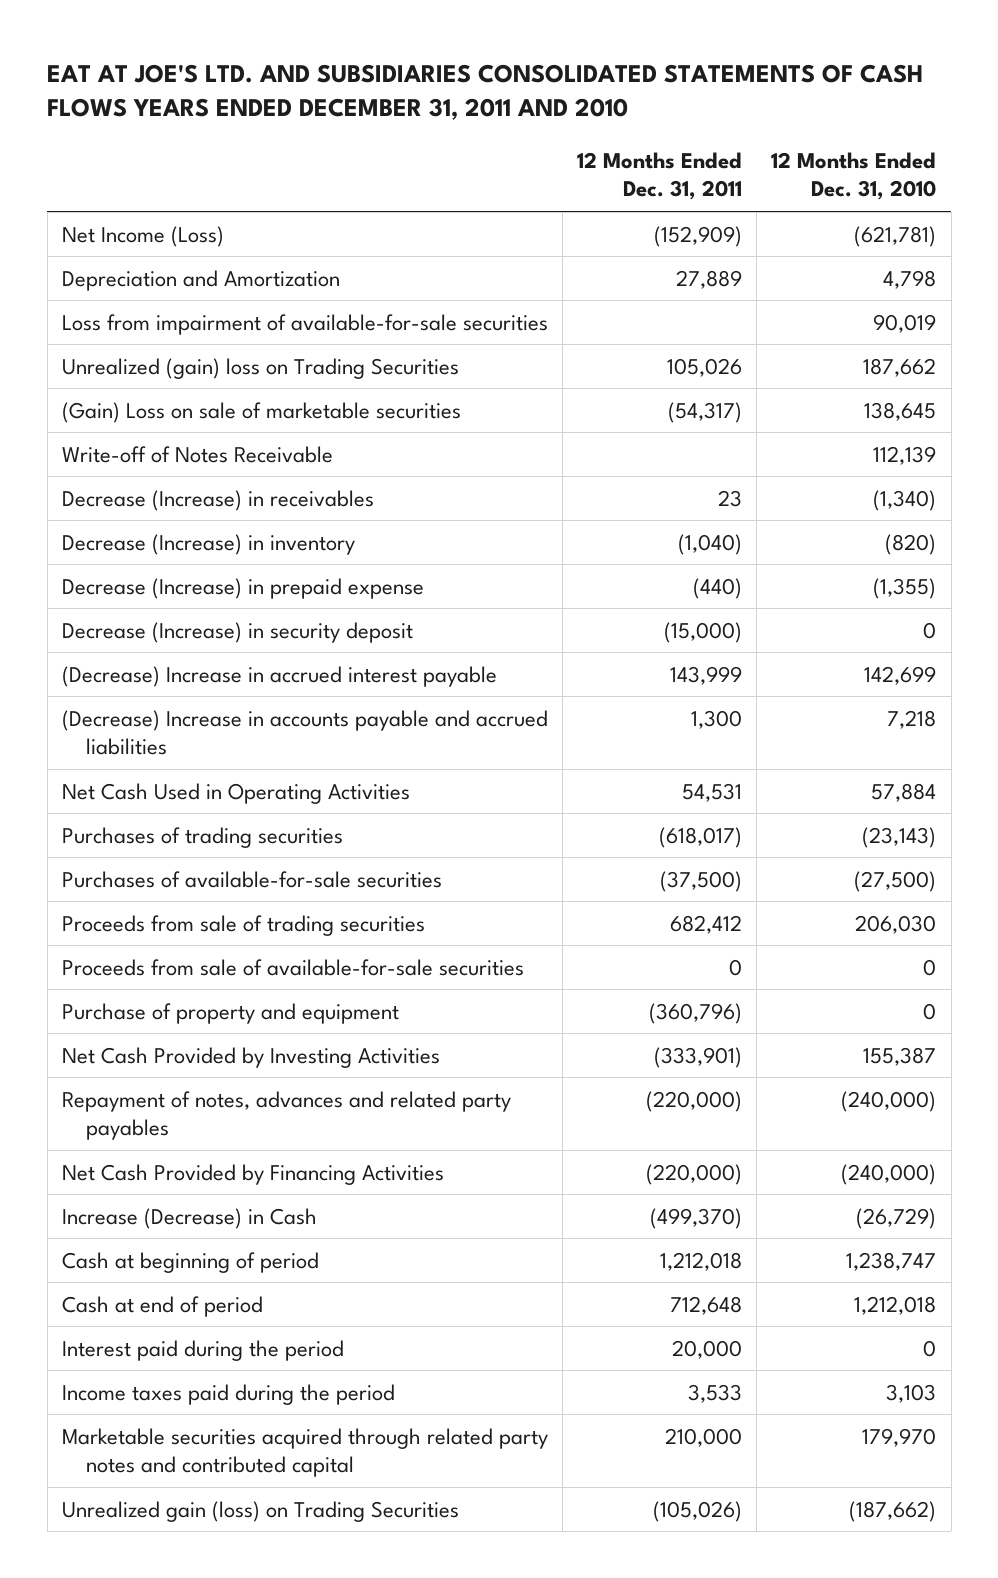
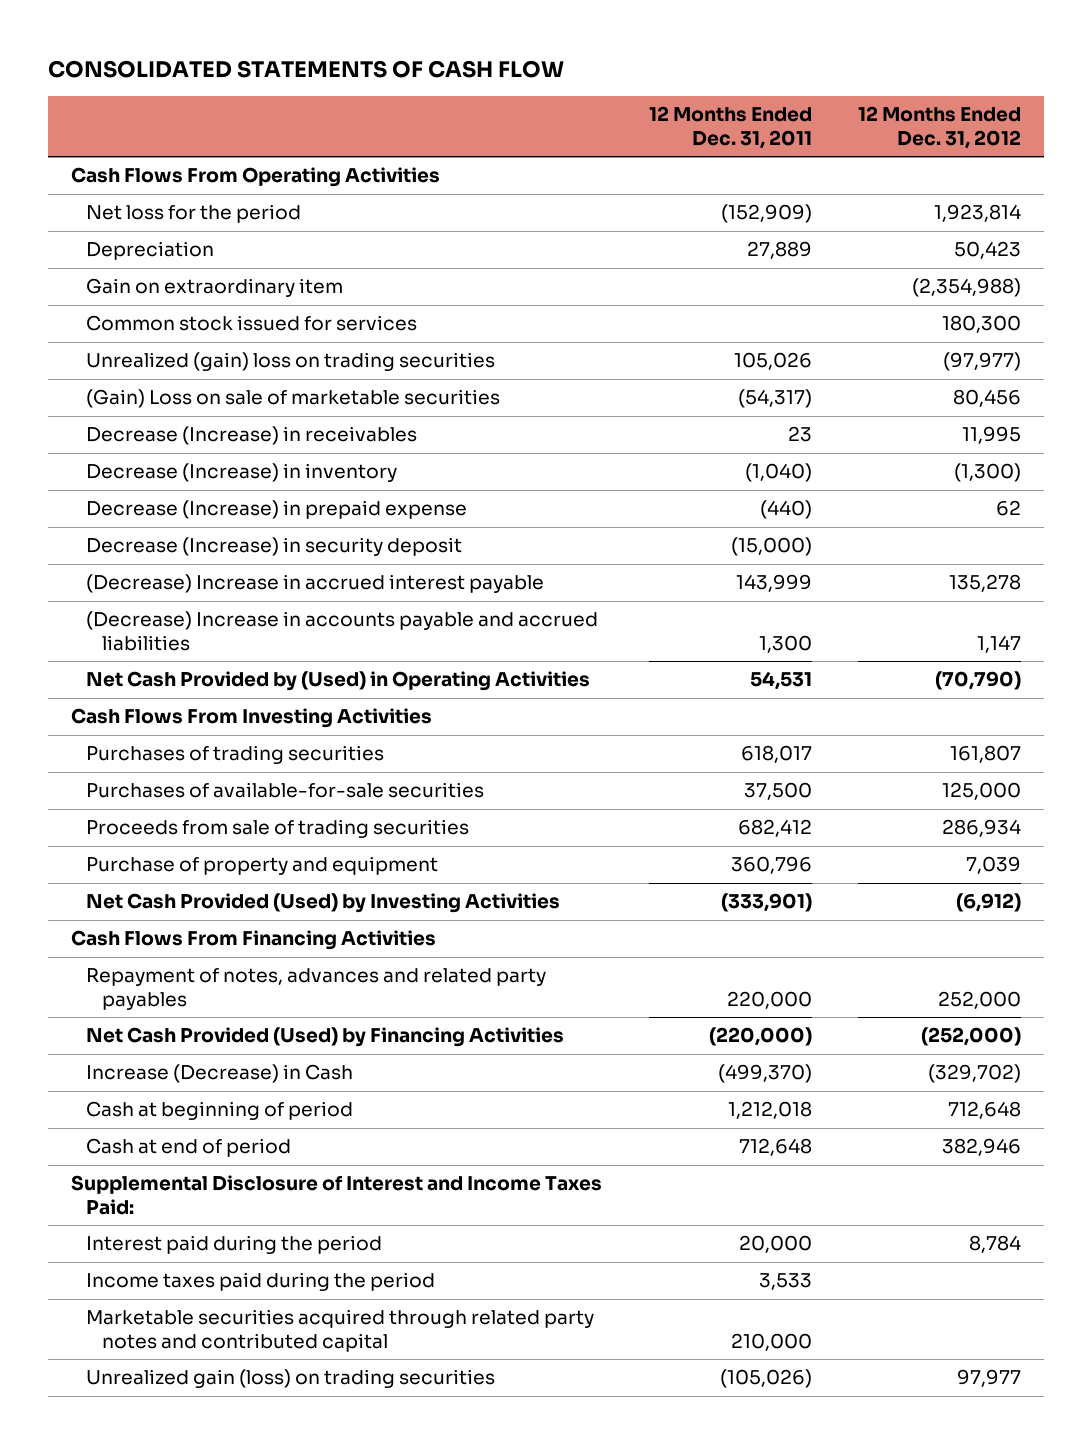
- EAT AT JOE'S LTD. AND SUBSIDIARIES CONSOLIDATED STATEMENTS OF CASH FLOWS YEARS ENDED DECEMBER 31, 2011 AND 2010
+ CONSOLIDATED STATEMENTS OF CASH FLOW
- | 12 Months Ended Dec. 31, 2011 | 12 Months Ended Dec. 31, 2010
+ | 12 Months Ended Dec. 31, 2011 | 12 Months Ended Dec. 31, 2012
- Net Income (Loss) | (152,909) | (621,781)
- Depreciation and Amortization | 27,889 | 4,798
- Loss from impairment of available-for-sale securities | | 90,019
- Unrealized (gain) loss on Trading Securities | 105,026 | 187,662
+ Cash Flows From Operating Activities
+ Net loss for the period | (152,909) | 1,923,814
+ Depreciation | 27,889 | 50,423
+ Gain on extraordinary item | | (2,354,988)
+ Common stock issued for services | | 180,300
+ Unrealized (gain) loss on trading securities | 105,026 | (97,977)
- Write-off of Notes Receivable | | 112,139
- Net Cash Used in Operating Activities | 54,531 | 57,884
- Purchases of trading securities | (618,017) | (23,143)
- Purchases of available-for-sale securities | (37,500) | (27,500)
+ Net Cash Provided by (Used) in Operating Activities | 54,531 | (70,790)
+ Cash Flows From Investing Activities
+ Purchases of trading securities | 618,017 | 161,807
+ Purchases of available-for-sale securities | 37,500 | 125,000
- Proceeds from sale of available-for-sale securities | 0 | 0
- Purchase of property and equipment | (360,796) | 0
- Net Cash Provided by Investing Activities | (333,901) | 155,387
- Repayment of notes, advances and related party payables | (220,000) | (240,000)
- Net Cash Provided by Financing Activities | (220,000) | (240,000)
+ Purchase of property and equipment | 360,796 | 7,039
+ Net Cash Provided (Used) by Investing Activities | (333,901) | (6,912)
+ Cash Flows From Financing Activities
+ Repayment of notes, advances and related party payables | 220,000 | 252,000
+ Net Cash Provided (Used) by Financing Activities | (220,000) | (252,000)
+ Supplemental Disclosure of Interest and Income Taxes Paid:
- Unrealized gain (loss) on Trading Securities | (105,026) | (187,662)
+ Unrealized gain (loss) on trading securities | (105,026) | 97,977

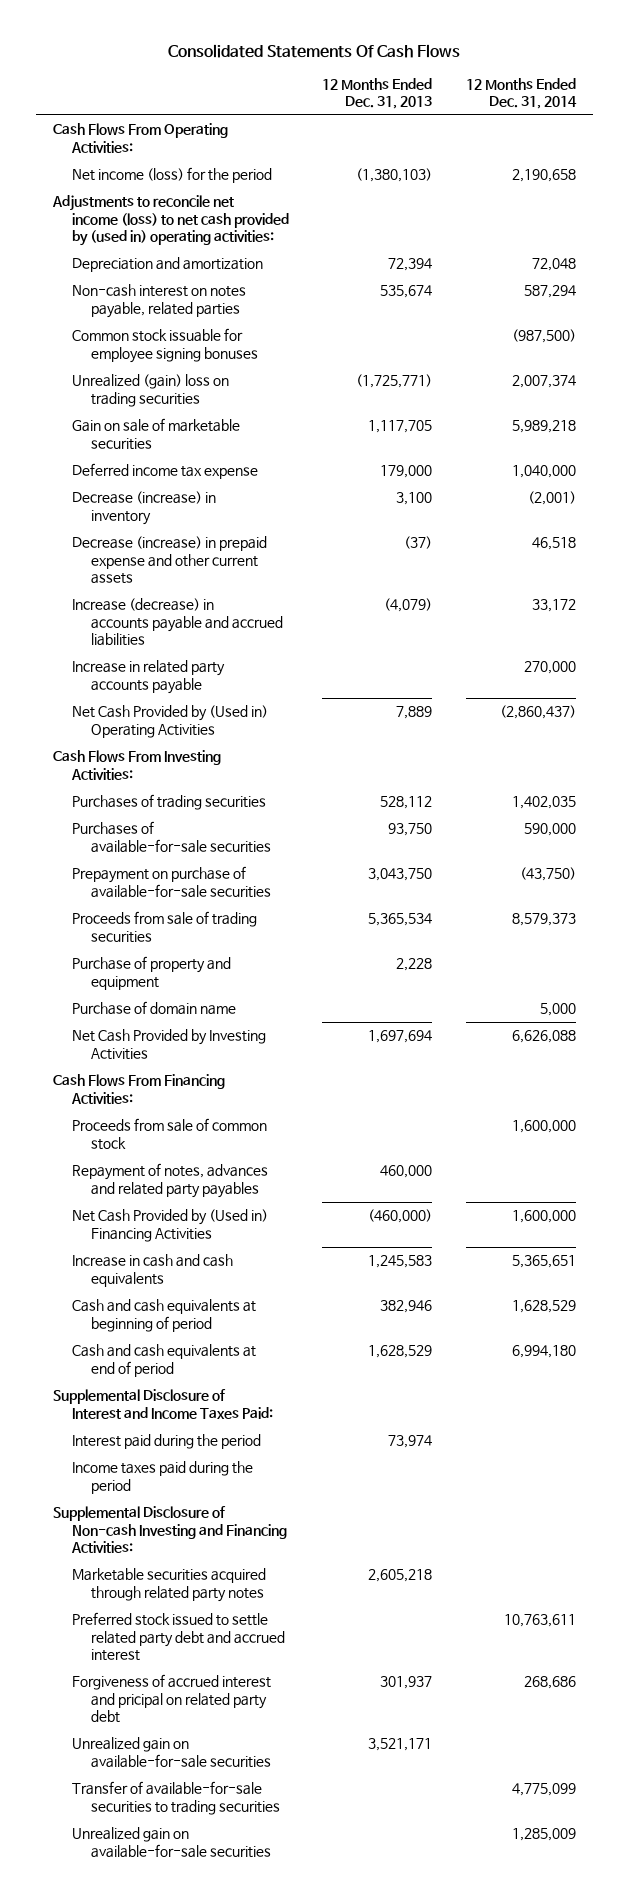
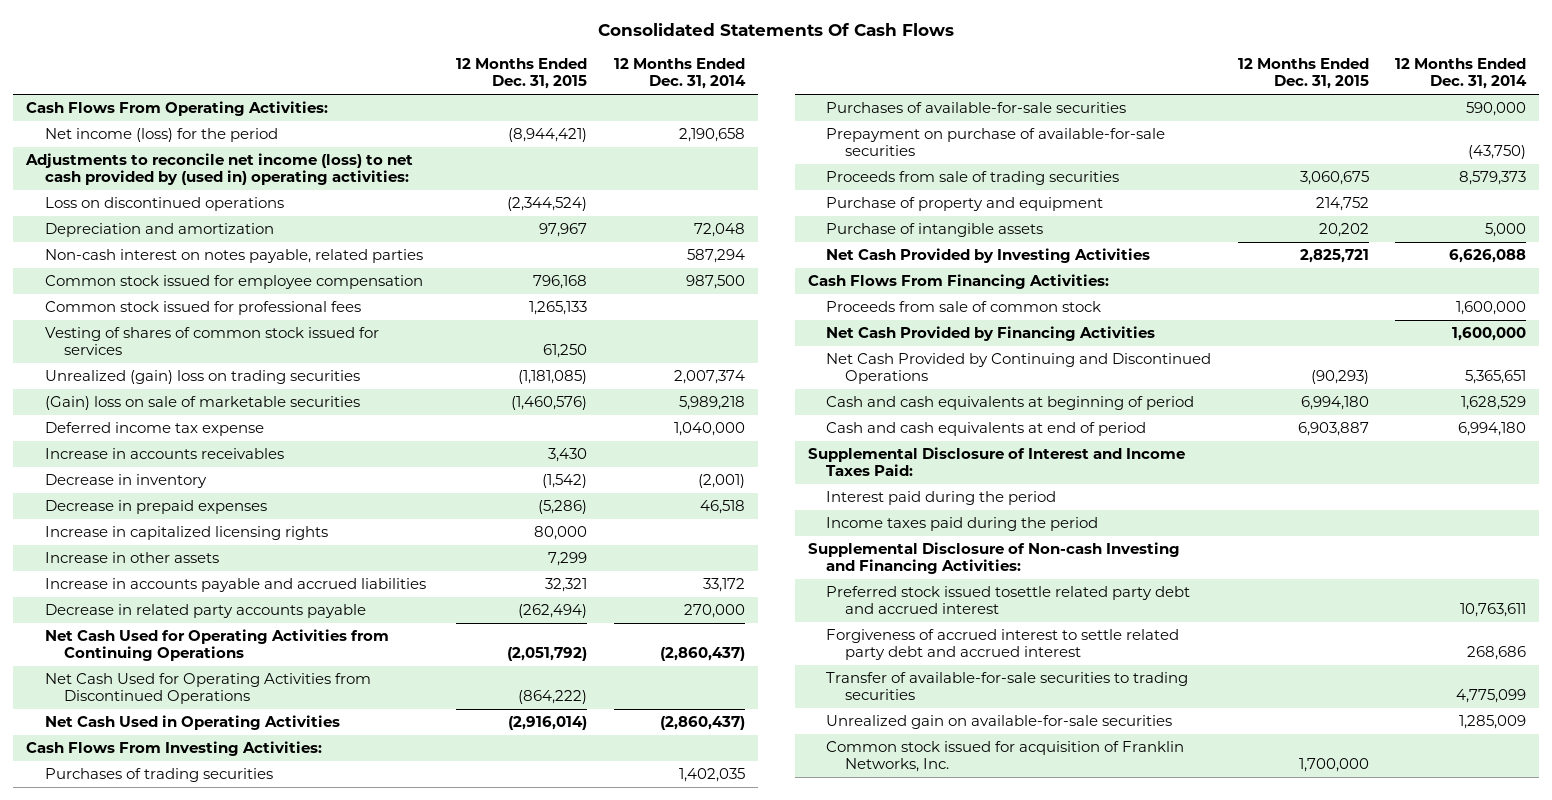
- | 12 Months Ended Dec. 31, 2013 | 12 Months Ended Dec. 31, 2014
+ | 12 Months Ended Dec. 31, 2015 | 12 Months Ended Dec. 31, 2014
+ Loss on discontinued operations | (2,344,524) |
- Common stock issuable for employee signing bonuses | | (987,500)
+ Common stock issued for employee compensation | 796,168 | 987,500
+ Common stock issued for professional fees | 1,265,133 |
+ Vesting of shares of common stock issued for services | 61,250 |
- Gain on sale of marketable securities | 1,117,705 | 5,989,218
+ (Gain) loss on sale of marketable securities | (1,460,576) | 5,989,218
- Decrease (increase) in inventory | 3,100 | (2,001)
- Decrease (increase) in prepaid expense and other current assets | (37) | 46,518
- Increase (decrease) in accounts payable and accrued liabilities | (4,079) | 33,172
- Increase in related party accounts payable | | 270,000
- Net Cash Provided by (Used in) Operating Activities | 7,889 | (2,860,437)
+ Increase in accounts receivables | 3,430 |
+ Decrease in inventory | (1,542) | (2,001)
+ Decrease in prepaid expenses | (5,286) | 46,518
+ Increase in capitalized licensing rights | 80,000 |
+ Increase in other assets | 7,299 |
+ Increase in accounts payable and accrued liabilities | 32,321 | 33,172
+ Decrease in related party accounts payable | (262,494) | 270,000
+ Net Cash Used for Operating Activities from Continuing Operations | (2,051,792) | (2,860,437)
+ Net Cash Used for Operating Activities from Discontinued Operations | (864,222) |
+ Net Cash Used in Operating Activities | (2,916,014) | (2,860,437)
- Purchase of domain name | | 5,000
+ Purchase of intangible assets | 20,202 | 5,000
- Repayment of notes, advances and related party payables | 460,000 |
- Net Cash Provided by (Used in) Financing Activities | (460,000) | 1,600,000
- Increase in cash and cash equivalents | 1,245,583 | 5,365,651
+ Net Cash Provided by Financing Activities | | 1,600,000
+ Net Cash Provided by Continuing and Discontinued Operations | (90,293) | 5,365,651
- Marketable securities acquired through related party notes | 2,605,218 |
- Preferred stock issued to settle related party debt and accrued interest | | 10,763,611
- Forgiveness of accrued interest and pricipal on related party debt | 301,937 | 268,686
- Unrealized gain on available-for-sale securities | 3,521,171 |
+ Preferred stock issued tosettle related party debt and accrued interest | | 10,763,611
+ Forgiveness of accrued interest to settle related party debt and accrued interest | | 268,686
+ Common stock issued for acquisition of Franklin Networks, Inc. | 1,700,000 |

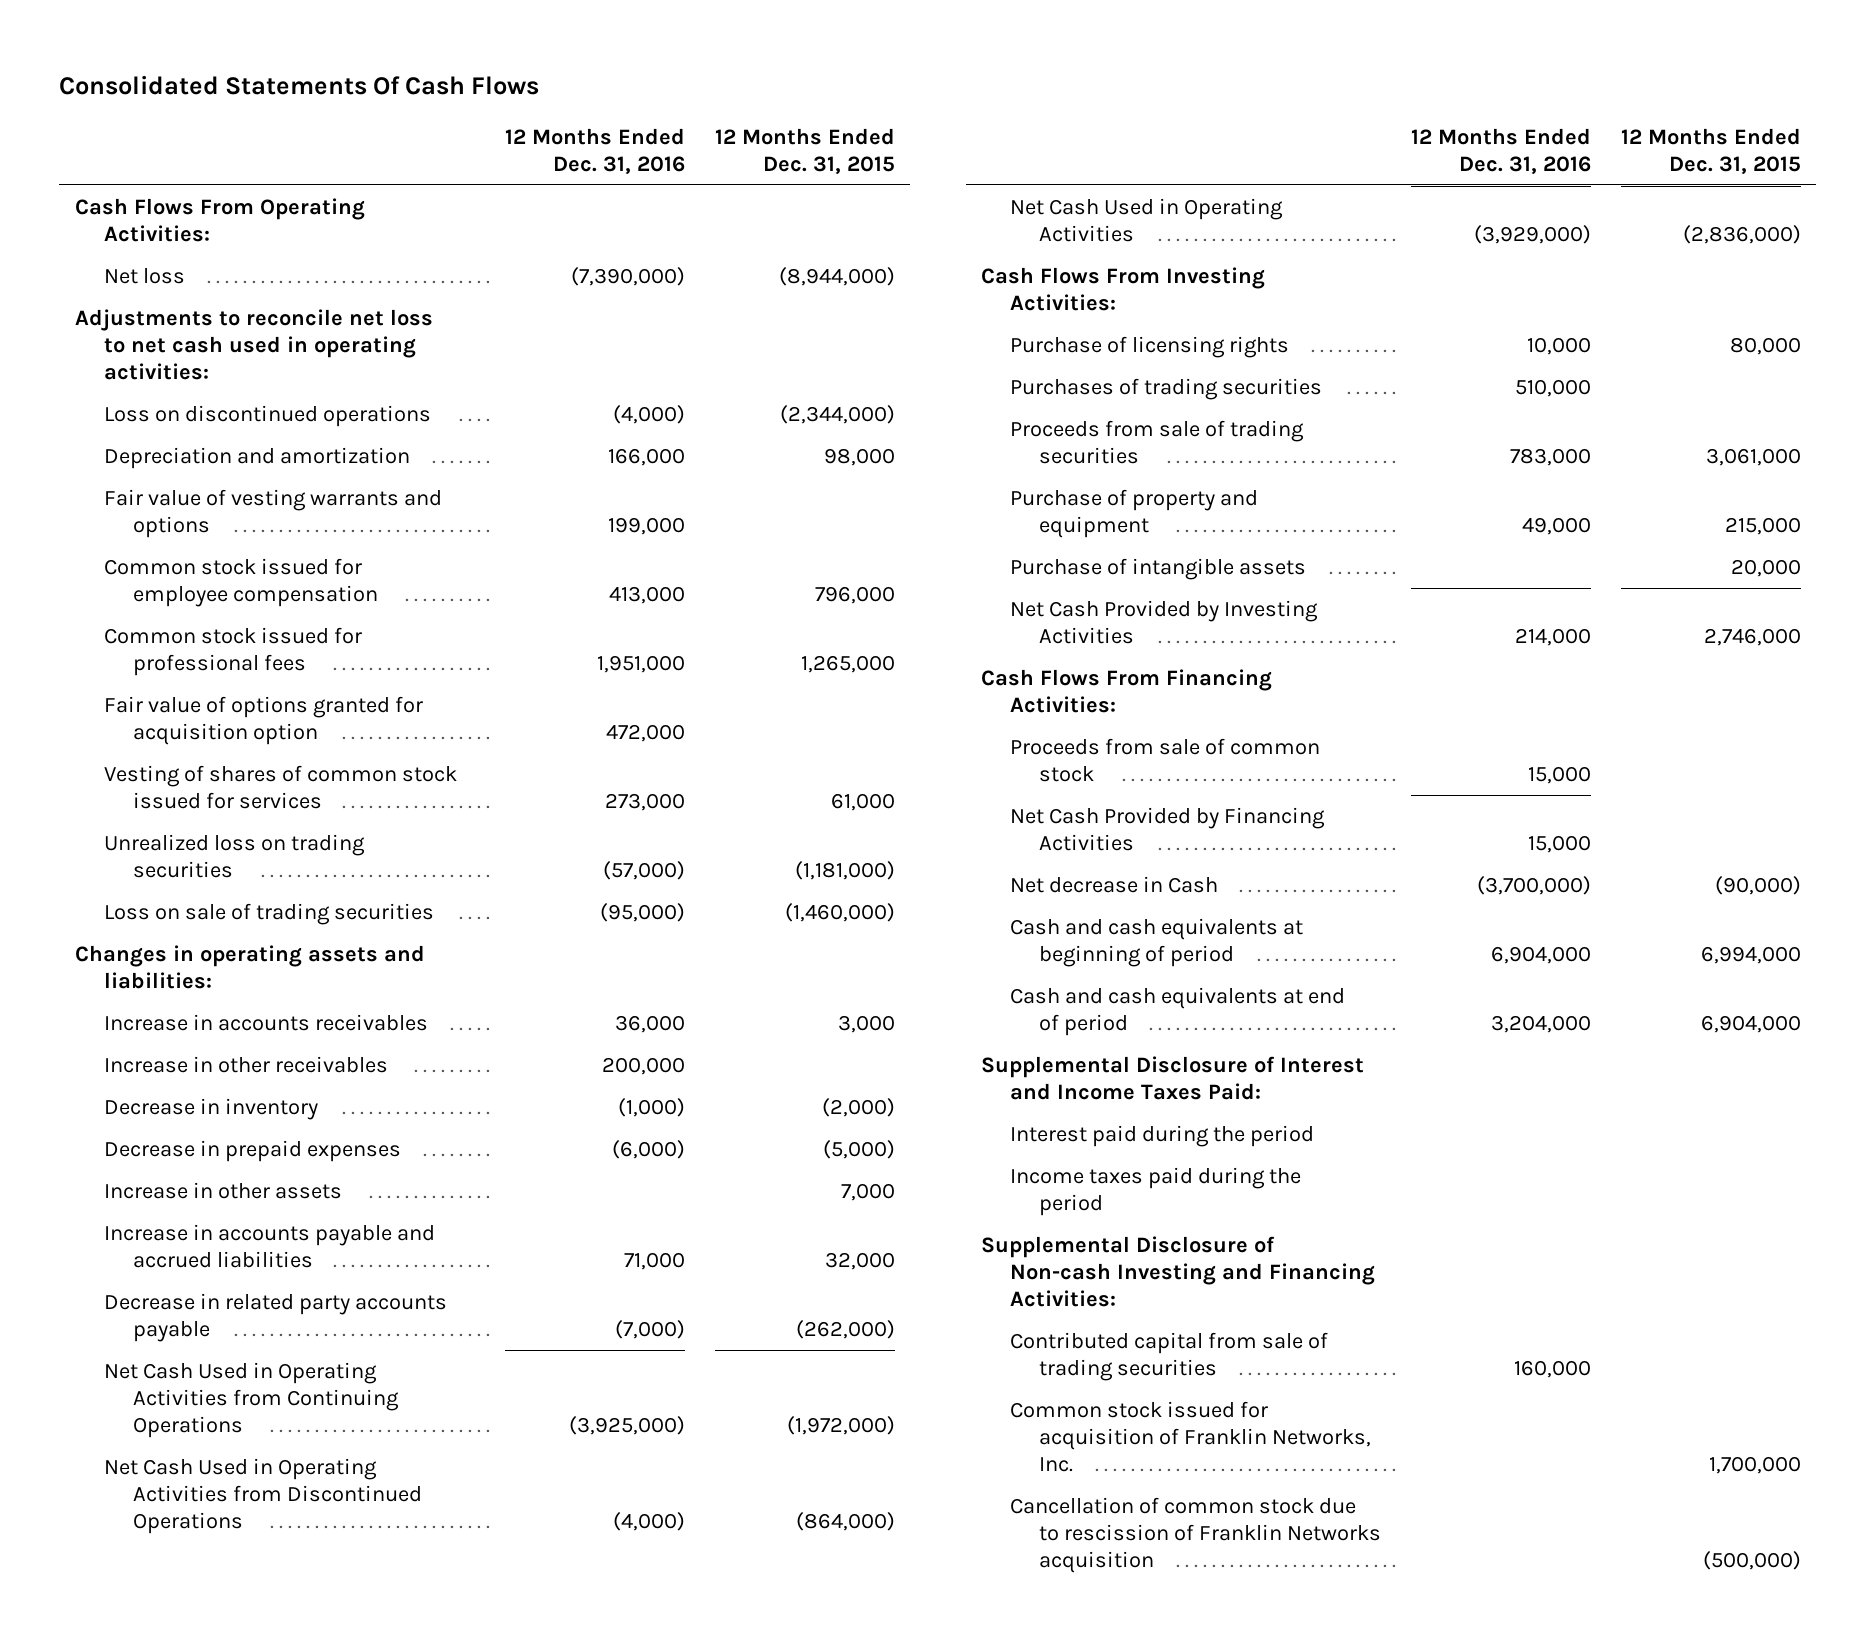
- | 12 Months Ended Dec. 31, 2015 | 12 Months Ended Dec. 31, 2014
+ | 12 Months Ended Dec. 31, 2016 | 12 Months Ended Dec. 31, 2015
- Net income (loss) for the period | (8,944,421) | 2,190,658
- Adjustments to reconcile net income (loss) to net cash provided by (used in) operating activities:
- Loss on discontinued operations | (2,344,524) |
- Depreciation and amortization | 97,967 | 72,048
- Non-cash interest on notes payable, related parties | | 587,294
- Common stock issued for employee compensation | 796,168 | 987,500
- Common stock issued for professional fees | 1,265,133 |
- Vesting of shares of common stock issued for services | 61,250 |
- Unrealized (gain) loss on trading securities | (1,181,085) | 2,007,374
- (Gain) loss on sale of marketable securities | (1,460,576) | 5,989,218
- Deferred income tax expense | | 1,040,000
- Increase in accounts receivables | 3,430 |
- Decrease in inventory | (1,542) | (2,001)
- Decrease in prepaid expenses | (5,286) | 46,518
- Increase in capitalized licensing rights | 80,000 |
- Increase in other assets | 7,299 |
- Increase in accounts payable and accrued liabilities | 32,321 | 33,172
- Decrease in related party accounts payable | (262,494) | 270,000
- Net Cash Used for Operating Activities from Continuing Operations | (2,051,792) | (2,860,437)
- Net Cash Used for Operating Activities from Discontinued Operations | (864,222) |
- Net Cash Used in Operating Activities | (2,916,014) | (2,860,437)
+ Net loss | (7,390,000) | (8,944,000)
+ Adjustments to reconcile net loss to net cash used in operating activities:
+ Loss on discontinued operations | (4,000) | (2,344,000)
+ Depreciation and amortization | 166,000 | 98,000
+ Fair value of vesting warrants and options | 199,000 |
+ Common stock issued for employee compensation | 413,000 | 796,000
+ Common stock issued for professional fees | 1,951,000 | 1,265,000
+ Fair value of options granted for acquisition option | 472,000 |
+ Vesting of shares of common stock issued for services | 273,000 | 61,000
+ Unrealized loss on trading securities | (57,000) | (1,181,000)
+ Loss on sale of trading securities | (95,000) | (1,460,000)
+ Changes in operating assets and liabilities:
+ Increase in accounts receivables | 36,000 | 3,000
+ Increase in other receivables | 200,000 |
+ Decrease in inventory | (1,000) | (2,000)
+ Decrease in prepaid expenses | (6,000) | (5,000)
+ Increase in other assets | | 7,000
+ Increase in accounts payable and accrued liabilities | 71,000 | 32,000
+ Decrease in related party accounts payable | (7,000) | (262,000)
+ Net Cash Used in Operating Activities from Continuing Operations | (3,925,000) | (1,972,000)
+ Net Cash Used in Operating Activities from Discontinued Operations | (4,000) | (864,000)
+ Net Cash Used in Operating Activities | (3,929,000) | (2,836,000)
+ Purchase of licensing rights | 10,000 | 80,000
- Purchases of available-for-sale securities | | 590,000
- Prepayment on purchase of available-for-sale securities | | (43,750)
- Proceeds from sale of trading securities | 3,060,675 | 8,579,373
- Purchase of property and equipment | 214,752 |
- Purchase of intangible assets | 20,202 | 5,000
- Net Cash Provided by Investing Activities | 2,825,721 | 6,626,088
+ Proceeds from sale of trading securities | 783,000 | 3,061,000
+ Purchase of property and equipment | 49,000 | 215,000
+ Purchase of intangible assets | | 20,000
+ Net Cash Provided by Investing Activities | 214,000 | 2,746,000
- Net Cash Provided by Continuing and Discontinued Operations | (90,293) | 5,365,651
- Cash and cash equivalents at beginning of period | 6,994,180 | 1,628,529
- Cash and cash equivalents at end of period | 6,903,887 | 6,994,180
+ Net decrease in Cash | (3,700,000) | (90,000)
+ Cash and cash equivalents at beginning of period | 6,904,000 | 6,994,000
+ Cash and cash equivalents at end of period | 3,204,000 | 6,904,000
- Preferred stock issued tosettle related party debt and accrued interest | | 10,763,611
- Forgiveness of accrued interest to settle related party debt and accrued interest | | 268,686
- Transfer of available-for-sale securities to trading securities | | 4,775,099
- Unrealized gain on available-for-sale securities | | 1,285,009
+ Contributed capital from sale of trading securities | 160,000 |
+ Cancellation of common stock due to rescission of Franklin Networks acquisition | | (500,000)

